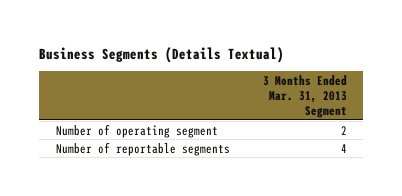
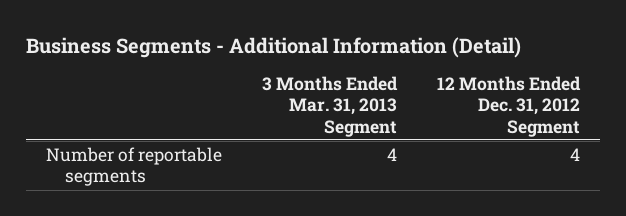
- Business Segments (Details Textual)
+ Business Segments - Additional Information (Detail)
- | 3 Months Ended Mar. 31, 2013 Segment
+ | 3 Months Ended Mar. 31, 2013 Segment | 12 Months Ended Dec. 31, 2012 Segment
- Number of operating segment | 2

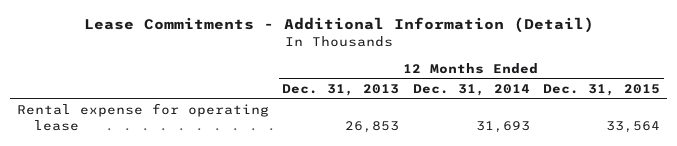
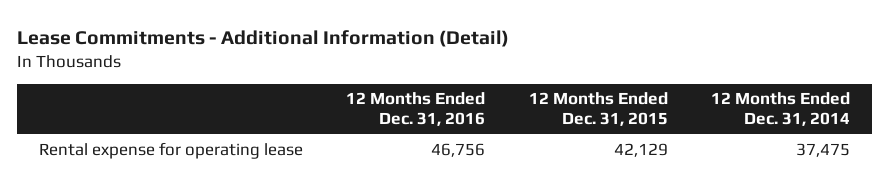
- | 12 Months Ended Dec. 31, 2013 | 12 Months Ended Dec. 31, 2014 | 12 Months Ended Dec. 31, 2015
+ | 12 Months Ended Dec. 31, 2016 | 12 Months Ended Dec. 31, 2015 | 12 Months Ended Dec. 31, 2014
- Rental expense for operating lease | 26,853 | 31,693 | 33,564
+ Rental expense for operating lease | 46,756 | 42,129 | 37,475

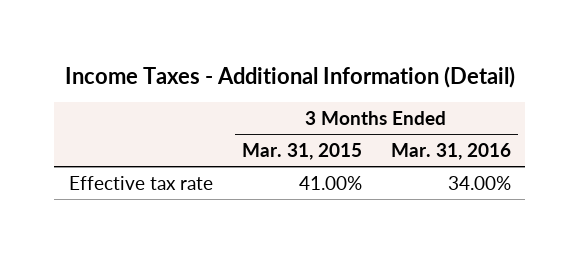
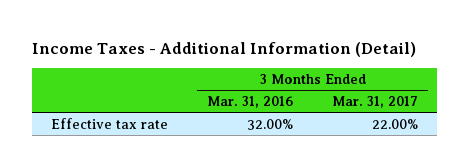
- | 3 Months Ended Mar. 31, 2015 | 3 Months Ended Mar. 31, 2016
+ | 3 Months Ended Mar. 31, 2016 | 3 Months Ended Mar. 31, 2017
- Effective tax rate | 41.00% | 34.00%
+ Effective tax rate | 32.00% | 22.00%

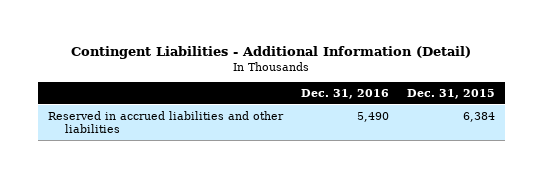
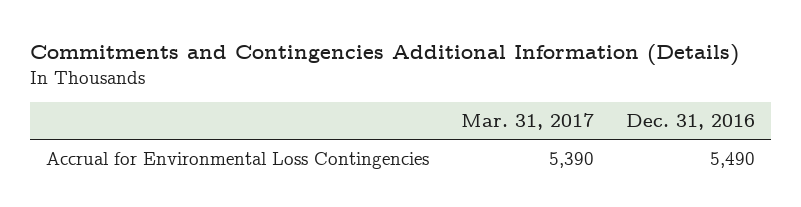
- Contingent Liabilities - Additional Information (Detail)
+ Commitments and Contingencies Additional Information (Details)
- | Dec. 31, 2016 | Dec. 31, 2015
+ | Mar. 31, 2017 | Dec. 31, 2016
- Reserved in accrued liabilities and other liabilities | 5,490 | 6,384
+ Accrual for Environmental Loss Contingencies | 5,390 | 5,490

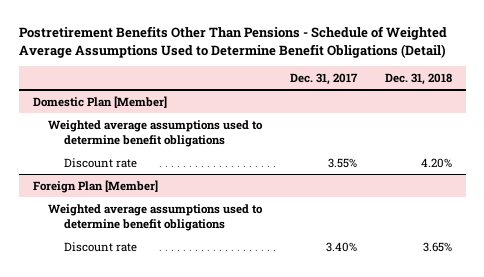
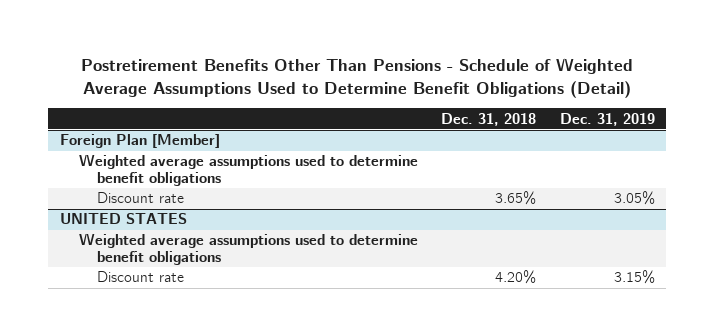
- | Dec. 31, 2017 | Dec. 31, 2018
+ | Dec. 31, 2018 | Dec. 31, 2019
- Domestic Plan [Member]
- Weighted average assumptions used to determine benefit obligations
- Discount rate | 3.55% | 4.20%
+ UNITED STATES
+ Weighted average assumptions used to determine benefit obligations
+ Discount rate | 4.20% | 3.15%

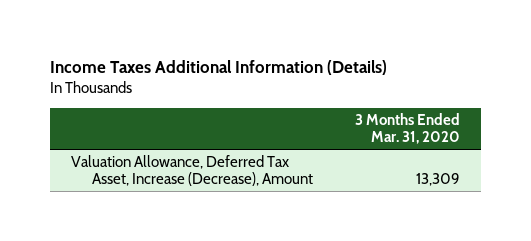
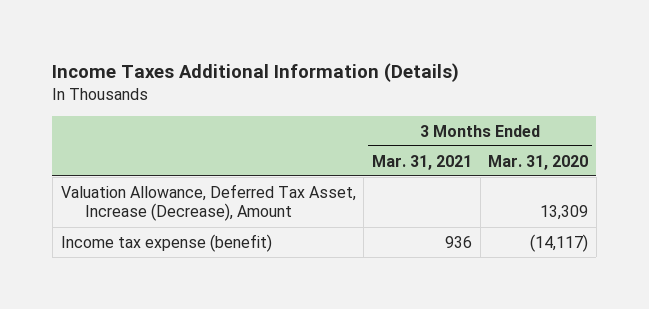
- | 3 Months Ended Mar. 31, 2020
+ | 3 Months Ended Mar. 31, 2021 | 3 Months Ended Mar. 31, 2020
+ Income tax expense (benefit) | 936 | (14,117)

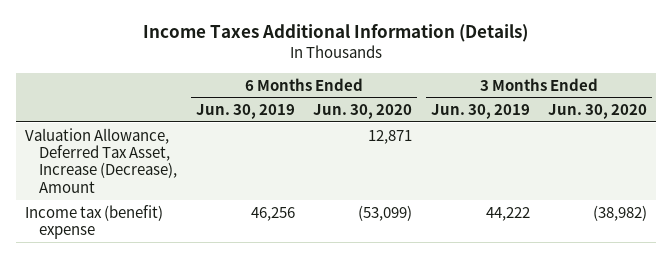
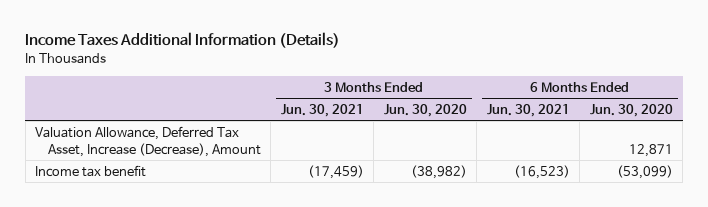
- | 6 Months Ended Jun. 30, 2019 | 6 Months Ended Jun. 30, 2020 | 3 Months Ended Jun. 30, 2019 | 3 Months Ended Jun. 30, 2020
+ | 3 Months Ended Jun. 30, 2021 | 3 Months Ended Jun. 30, 2020 | 6 Months Ended Jun. 30, 2021 | 6 Months Ended Jun. 30, 2020
- Income tax (benefit) expense | 46,256 | (53,099) | 44,222 | (38,982)
+ Income tax benefit | (17,459) | (38,982) | (16,523) | (53,099)

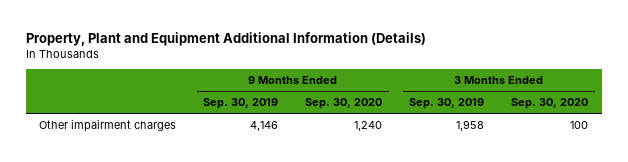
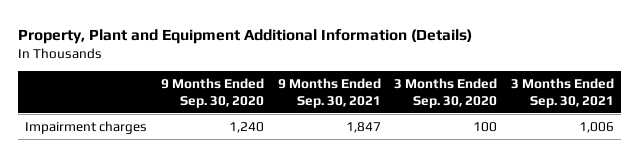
- | 9 Months Ended Sep. 30, 2019 | 9 Months Ended Sep. 30, 2020 | 3 Months Ended Sep. 30, 2019 | 3 Months Ended Sep. 30, 2020
+ | 9 Months Ended Sep. 30, 2020 | 9 Months Ended Sep. 30, 2021 | 3 Months Ended Sep. 30, 2020 | 3 Months Ended Sep. 30, 2021
- Other impairment charges | 4,146 | 1,240 | 1,958 | 100
+ Impairment charges | 1,240 | 1,847 | 100 | 1,006

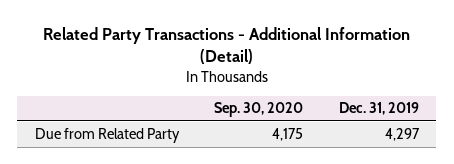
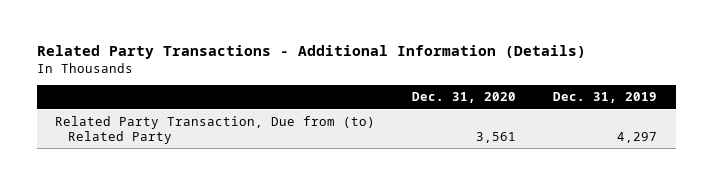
- Related Party Transactions - Additional Information (Detail)
+ Related Party Transactions - Additional Information (Details)
- | Sep. 30, 2020 | Dec. 31, 2019
+ | Dec. 31, 2020 | Dec. 31, 2019
- Due from Related Party | 4,175 | 4,297
+ Related Party Transaction, Due from (to) Related Party | 3,561 | 4,297

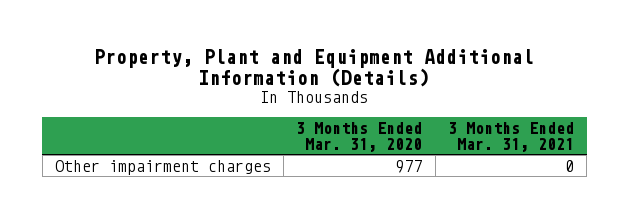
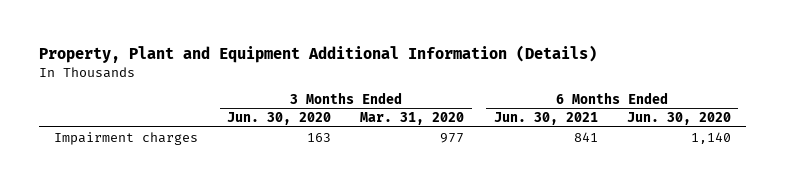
- | 3 Months Ended Mar. 31, 2020 | 3 Months Ended Mar. 31, 2021
+ | 3 Months Ended Jun. 30, 2020 | 3 Months Ended Mar. 31, 2020 | 6 Months Ended Jun. 30, 2021 | 6 Months Ended Jun. 30, 2020
- Other impairment charges | 977 | 0
+ Impairment charges | 163 | 977 | 841 | 1,140

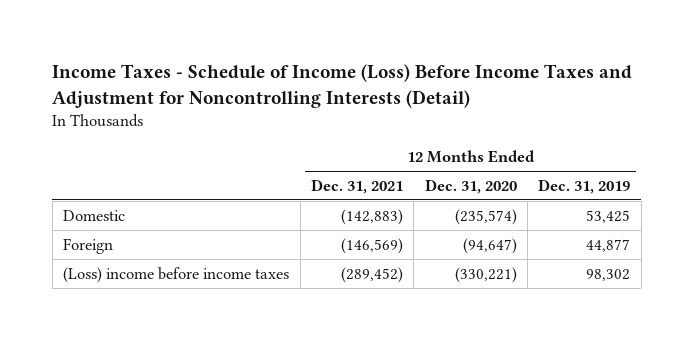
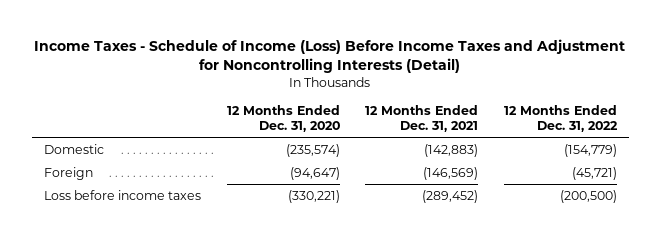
- | 12 Months Ended Dec. 31, 2021 | 12 Months Ended Dec. 31, 2020 | 12 Months Ended Dec. 31, 2019
+ | 12 Months Ended Dec. 31, 2020 | 12 Months Ended Dec. 31, 2021 | 12 Months Ended Dec. 31, 2022
- (Loss) income before income taxes | (289,452) | (330,221) | 98,302
+ Loss before income taxes | (330,221) | (289,452) | (200,500)

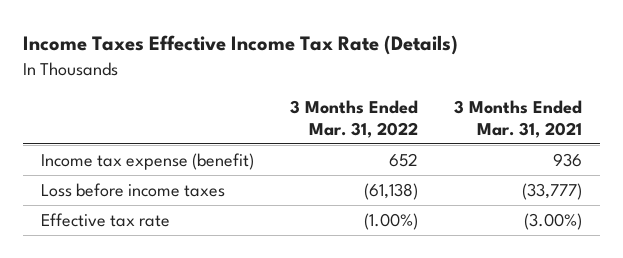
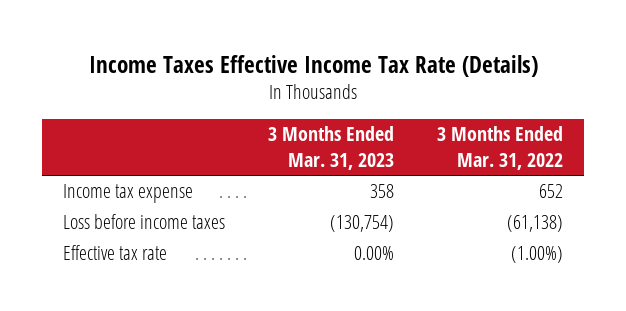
- | 3 Months Ended Mar. 31, 2022 | 3 Months Ended Mar. 31, 2021
+ | 3 Months Ended Mar. 31, 2023 | 3 Months Ended Mar. 31, 2022
- Income tax expense (benefit) | 652 | 936
+ Income tax expense | 358 | 652

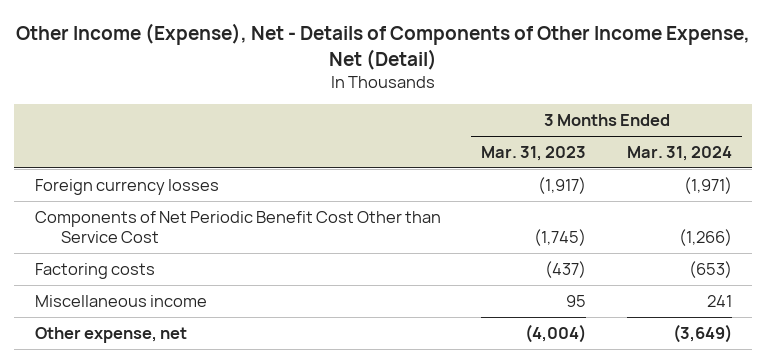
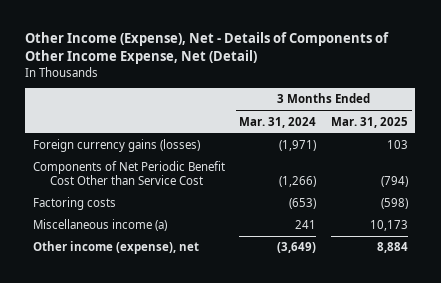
- | 3 Months Ended Mar. 31, 2023 | 3 Months Ended Mar. 31, 2024
+ | 3 Months Ended Mar. 31, 2024 | 3 Months Ended Mar. 31, 2025
- Foreign currency losses | (1,917) | (1,971)
+ Foreign currency gains (losses) | (1,971) | 103
- Miscellaneous income | 95 | 241
- Other expense, net | (4,004) | (3,649)
+ Miscellaneous income (a) | 241 | 10,173
+ Other income (expense), net | (3,649) | 8,884

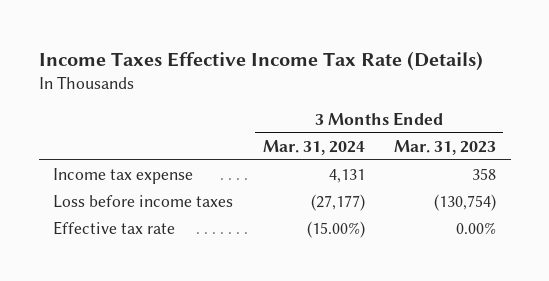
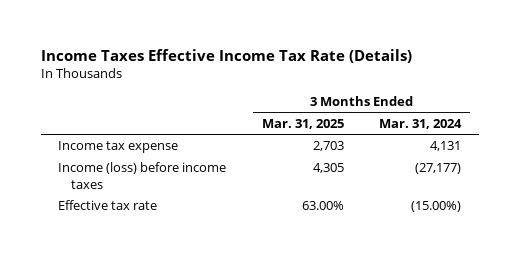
- | 3 Months Ended Mar. 31, 2024 | 3 Months Ended Mar. 31, 2023
+ | 3 Months Ended Mar. 31, 2025 | 3 Months Ended Mar. 31, 2024
- Loss before income taxes | (27,177) | (130,754)
+ Income (loss) before income taxes | 4,305 | (27,177)

